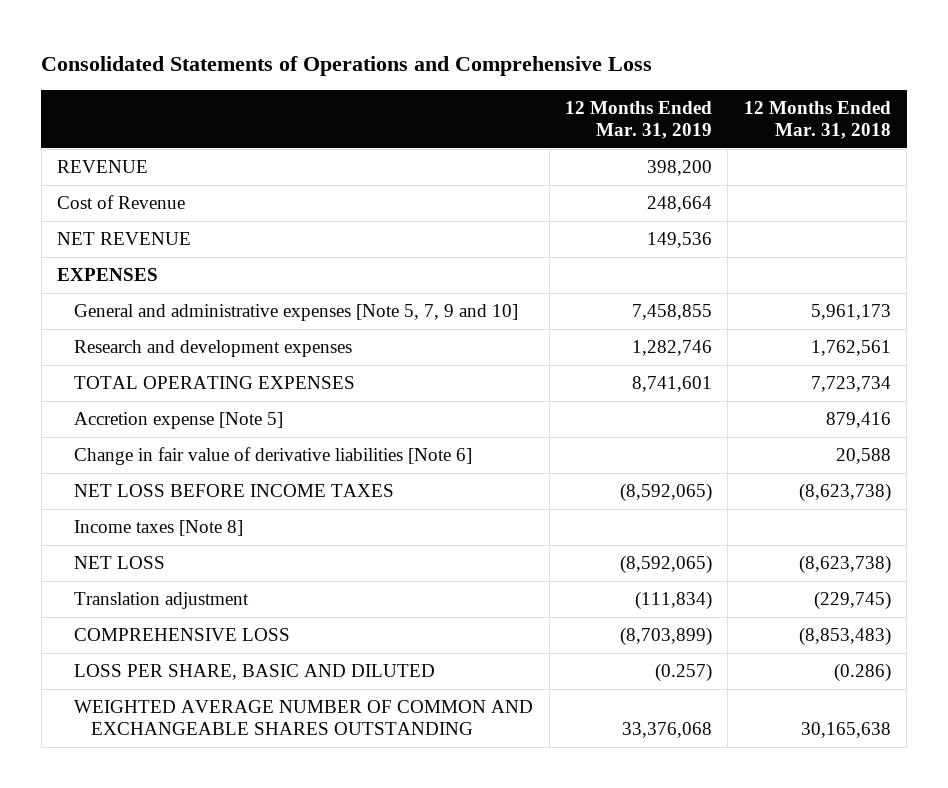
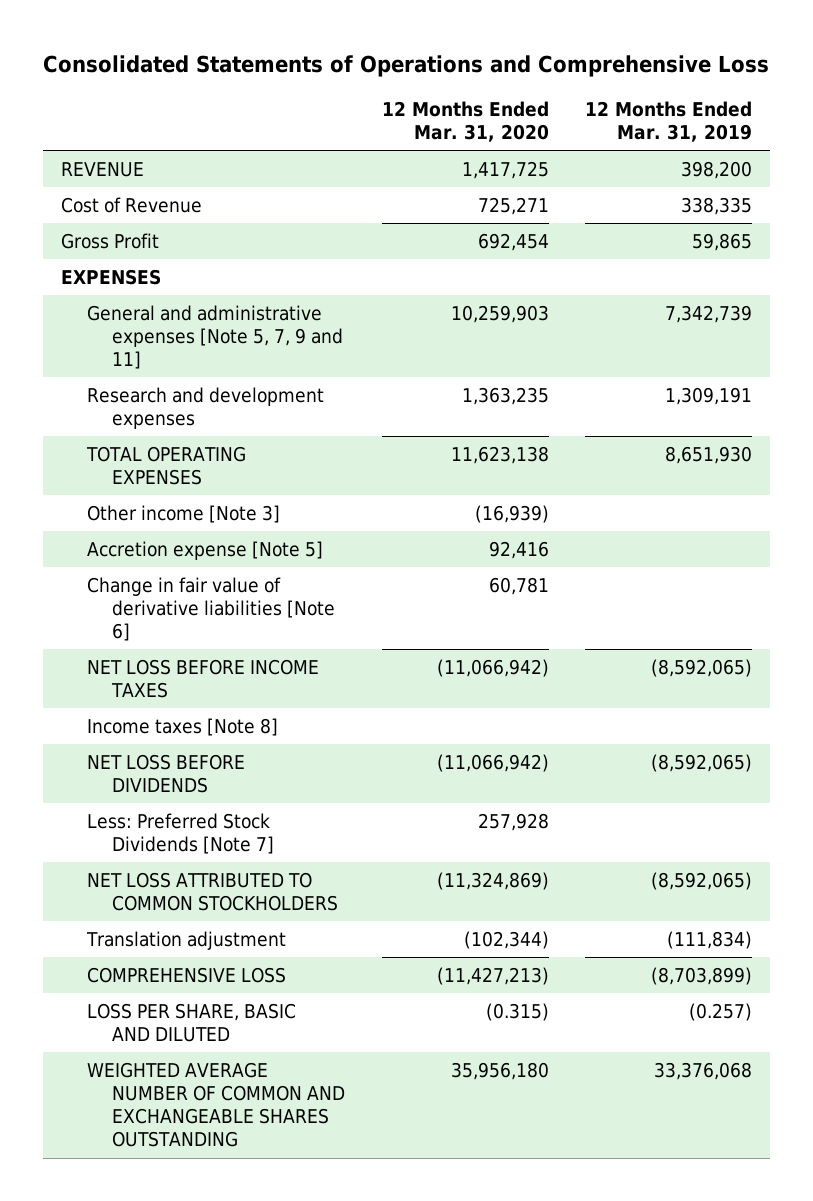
- | 12 Months Ended Mar. 31, 2019 | 12 Months Ended Mar. 31, 2018
+ | 12 Months Ended Mar. 31, 2020 | 12 Months Ended Mar. 31, 2019
- Cost of Revenue | 248,664 |
- NET REVENUE | 149,536 |
+ Cost of Revenue | 725,271 | 338,335
+ Gross Profit | 692,454 | 59,865
- General and administrative expenses [Note 5, 7, 9 and 10] | 7,458,855 | 5,961,173
- Research and development expenses | 1,282,746 | 1,762,561
- TOTAL OPERATING EXPENSES | 8,741,601 | 7,723,734
+ General and administrative expenses [Note 5, 7, 9 and 11] | 10,259,903 | 7,342,739
+ Research and development expenses | 1,363,235 | 1,309,191
+ TOTAL OPERATING EXPENSES | 11,623,138 | 8,651,930
+ Other income [Note 3] | (16,939) |
- NET LOSS | (8,592,065) | (8,623,738)
+ NET LOSS BEFORE DIVIDENDS | (11,066,942) | (8,592,065)
+ Less: Preferred Stock Dividends [Note 7] | 257,928 |
+ NET LOSS ATTRIBUTED TO COMMON STOCKHOLDERS | (11,324,869) | (8,592,065)

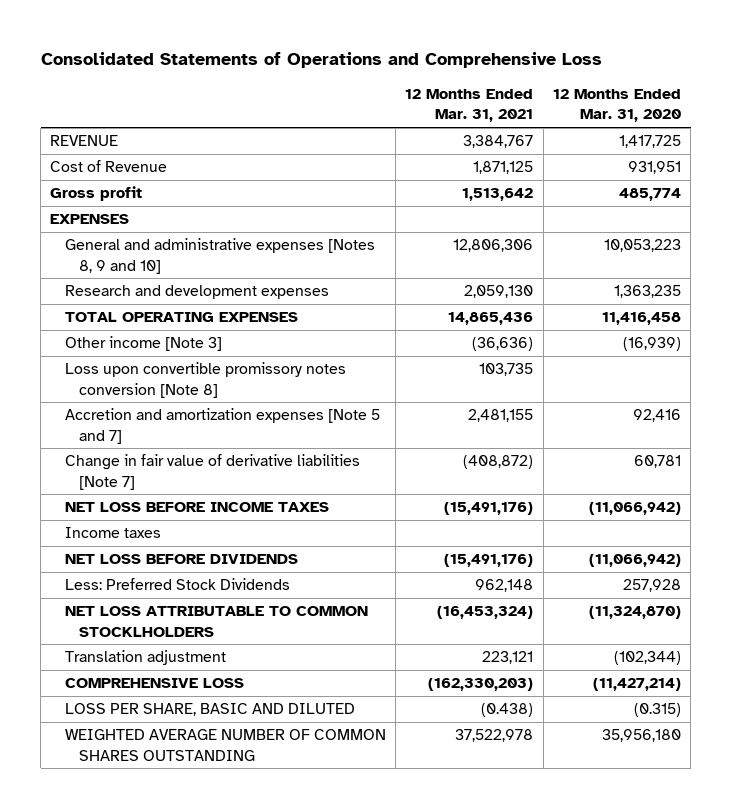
- | 12 Months Ended Mar. 31, 2020 | 12 Months Ended Mar. 31, 2019
+ | 12 Months Ended Mar. 31, 2021 | 12 Months Ended Mar. 31, 2020
- Cost of Revenue | 725,271 | 338,335
- Gross Profit | 692,454 | 59,865
+ Cost of Revenue | 1,871,125 | 931,951
+ Gross profit | 1,513,642 | 485,774
- General and administrative expenses [Note 5, 7, 9 and 11] | 10,259,903 | 7,342,739
+ General and administrative expenses [Notes 8, 9 and 10] | 12,806,306 | 10,053,223
- TOTAL OPERATING EXPENSES | 11,623,138 | 8,651,930
+ TOTAL OPERATING EXPENSES | 14,865,436 | 11,416,458
- Accretion expense [Note 5] | 92,416 |
- Change in fair value of derivative liabilities [Note 6] | 60,781 |
+ Loss upon convertible promissory notes conversion [Note 8] | 103,735 |
+ Accretion and amortization expenses [Note 5 and 7] | 2,481,155 | 92,416
+ Change in fair value of derivative liabilities [Note 7] | (408,872) | 60,781
- Income taxes [Note 8]
+ Income taxes
- Less: Preferred Stock Dividends [Note 7] | 257,928 |
- NET LOSS ATTRIBUTED TO COMMON STOCKHOLDERS | (11,324,869) | (8,592,065)
+ Less: Preferred Stock Dividends | 962,148 | 257,928
+ NET LOSS ATTRIBUTABLE TO COMMON STOCKLHOLDERS | (16,453,324) | (11,324,870)
- COMPREHENSIVE LOSS | (11,427,213) | (8,703,899)
+ COMPREHENSIVE LOSS | (162,330,203) | (11,427,214)
- WEIGHTED AVERAGE NUMBER OF COMMON AND EXCHANGEABLE SHARES OUTSTANDING | 35,956,180 | 33,376,068
+ WEIGHTED AVERAGE NUMBER OF COMMON SHARES OUTSTANDING | 37,522,978 | 35,956,180

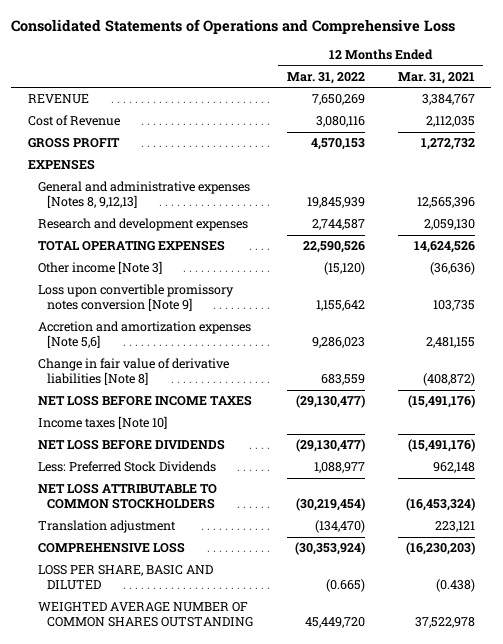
- | 12 Months Ended Mar. 31, 2021 | 12 Months Ended Mar. 31, 2020
+ | 12 Months Ended Mar. 31, 2022 | 12 Months Ended Mar. 31, 2021
- Cost of Revenue | 1,871,125 | 931,951
- Gross profit | 1,513,642 | 485,774
+ Cost of Revenue | 3,080,116 | 2,112,035
+ GROSS PROFIT | 4,570,153 | 1,272,732
- General and administrative expenses [Notes 8, 9 and 10] | 12,806,306 | 10,053,223
+ General and administrative expenses [Notes 8, 9,12,13] | 19,845,939 | 12,565,396
- TOTAL OPERATING EXPENSES | 14,865,436 | 11,416,458
+ TOTAL OPERATING EXPENSES | 22,590,526 | 14,624,526
- Loss upon convertible promissory notes conversion [Note 8] | 103,735 |
- Accretion and amortization expenses [Note 5 and 7] | 2,481,155 | 92,416
- Change in fair value of derivative liabilities [Note 7] | (408,872) | 60,781
+ Loss upon convertible promissory notes conversion [Note 9] | 1,155,642 | 103,735
+ Accretion and amortization expenses [Note 5,6] | 9,286,023 | 2,481,155
+ Change in fair value of derivative liabilities [Note 8] | 683,559 | (408,872)
- Income taxes
+ Income taxes [Note 10]
- NET LOSS ATTRIBUTABLE TO COMMON STOCKLHOLDERS | (16,453,324) | (11,324,870)
+ NET LOSS ATTRIBUTABLE TO COMMON STOCKHOLDERS | (30,219,454) | (16,453,324)
- COMPREHENSIVE LOSS | (162,330,203) | (11,427,214)
+ COMPREHENSIVE LOSS | (30,353,924) | (16,230,203)

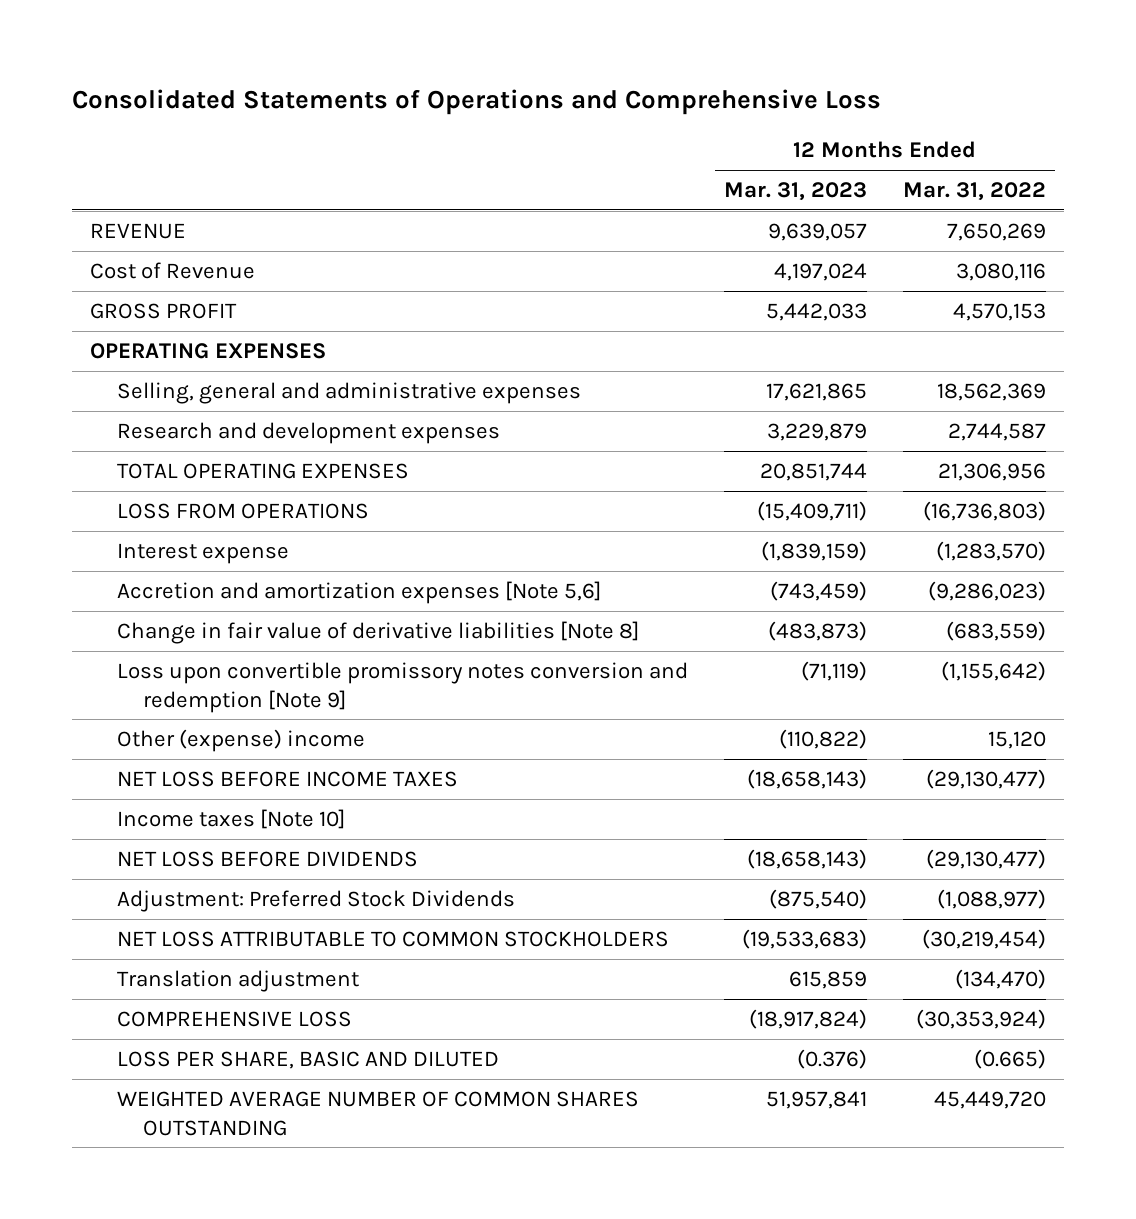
- | 12 Months Ended Mar. 31, 2022 | 12 Months Ended Mar. 31, 2021
+ | 12 Months Ended Mar. 31, 2023 | 12 Months Ended Mar. 31, 2022
- EXPENSES
- General and administrative expenses [Notes 8, 9,12,13] | 19,845,939 | 12,565,396
+ OPERATING EXPENSES
+ Selling, general and administrative expenses | 17,621,865 | 18,562,369
- TOTAL OPERATING EXPENSES | 22,590,526 | 14,624,526
- Other income [Note 3] | (15,120) | (36,636)
- Loss upon convertible promissory notes conversion [Note 9] | 1,155,642 | 103,735
- Accretion and amortization expenses [Note 5,6] | 9,286,023 | 2,481,155
- Change in fair value of derivative liabilities [Note 8] | 683,559 | (408,872)
+ TOTAL OPERATING EXPENSES | 20,851,744 | 21,306,956
+ LOSS FROM OPERATIONS | (15,409,711) | (16,736,803)
+ Interest expense | (1,839,159) | (1,283,570)
+ Accretion and amortization expenses [Note 5,6] | (743,459) | (9,286,023)
+ Change in fair value of derivative liabilities [Note 8] | (483,873) | (683,559)
+ Loss upon convertible promissory notes conversion and redemption [Note 9] | (71,119) | (1,155,642)
+ Other (expense) income | (110,822) | 15,120
- Less: Preferred Stock Dividends | 1,088,977 | 962,148
+ Adjustment: Preferred Stock Dividends | (875,540) | (1,088,977)

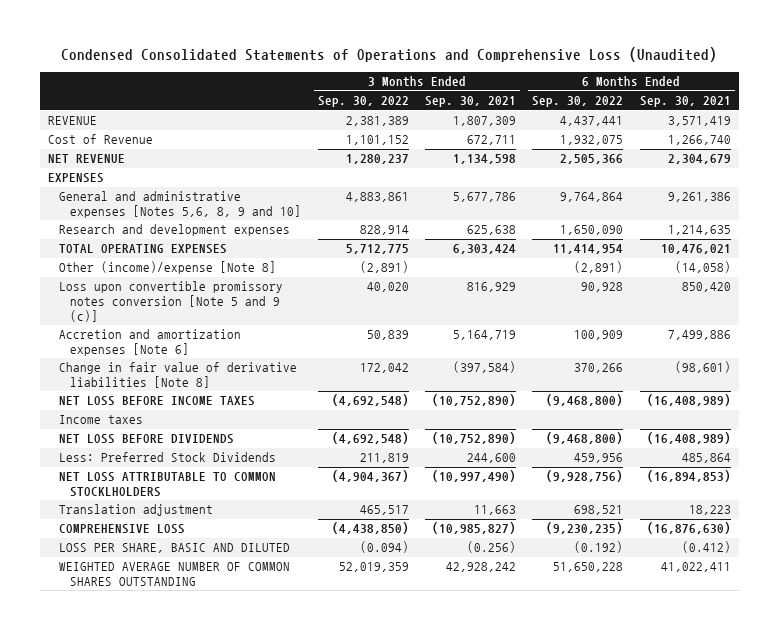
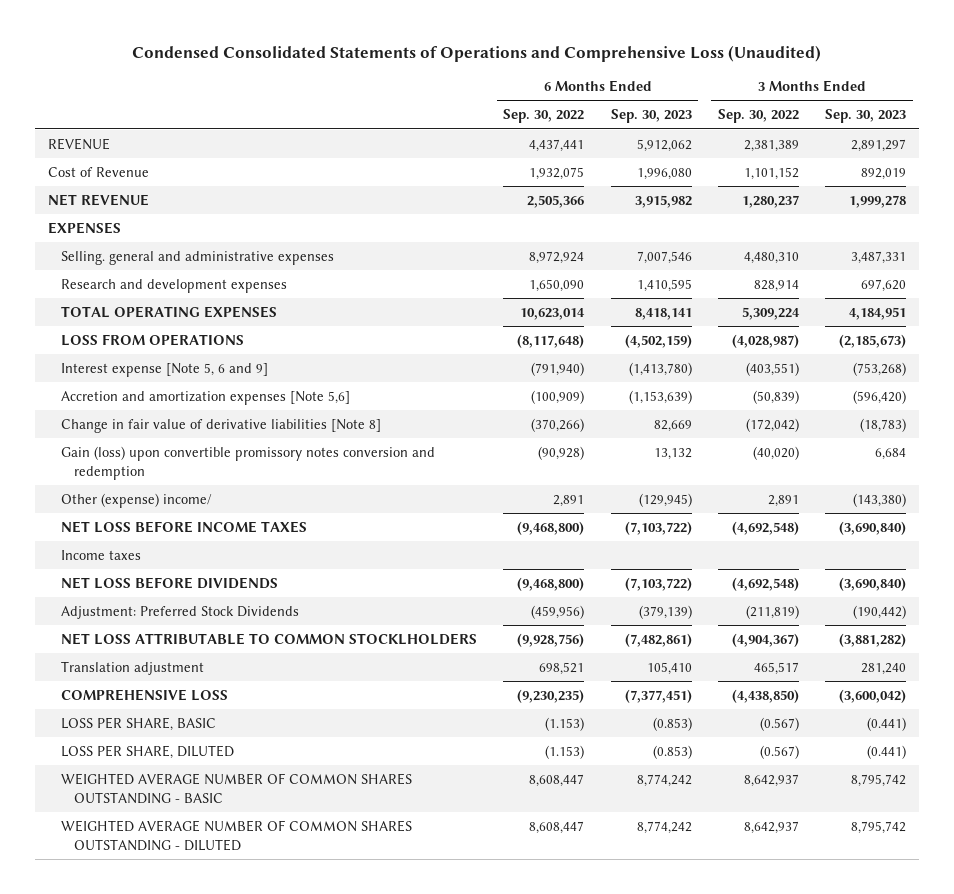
- | 3 Months Ended Sep. 30, 2022 | 3 Months Ended Sep. 30, 2021 | 6 Months Ended Sep. 30, 2022 | 6 Months Ended Sep. 30, 2021
+ | 6 Months Ended Sep. 30, 2022 | 6 Months Ended Sep. 30, 2023 | 3 Months Ended Sep. 30, 2022 | 3 Months Ended Sep. 30, 2023
- General and administrative expenses [Notes 5,6, 8, 9 and 10] | 4,883,861 | 5,677,786 | 9,764,864 | 9,261,386
+ Selling. general and administrative expenses | 8,972,924 | 7,007,546 | 4,480,310 | 3,487,331
- TOTAL OPERATING EXPENSES | 5,712,775 | 6,303,424 | 11,414,954 | 10,476,021
- Other (income)/expense [Note 8] | (2,891) | | (2,891) | (14,058)
- Loss upon convertible promissory notes conversion [Note 5 and 9 (c)] | 40,020 | 816,929 | 90,928 | 850,420
- Accretion and amortization expenses [Note 6] | 50,839 | 5,164,719 | 100,909 | 7,499,886
- Change in fair value of derivative liabilities [Note 8] | 172,042 | (397,584) | 370,266 | (98,601)
+ TOTAL OPERATING EXPENSES | 10,623,014 | 8,418,141 | 5,309,224 | 4,184,951
+ LOSS FROM OPERATIONS | (8,117,648) | (4,502,159) | (4,028,987) | (2,185,673)
+ Interest expense [Note 5, 6 and 9] | (791,940) | (1,413,780) | (403,551) | (753,268)
+ Accretion and amortization expenses [Note 5,6] | (100,909) | (1,153,639) | (50,839) | (596,420)
+ Change in fair value of derivative liabilities [Note 8] | (370,266) | 82,669 | (172,042) | (18,783)
+ Gain (loss) upon convertible promissory notes conversion and redemption | (90,928) | 13,132 | (40,020) | 6,684
+ Other (expense) income/ | 2,891 | (129,945) | 2,891 | (143,380)
- Less: Preferred Stock Dividends | 211,819 | 244,600 | 459,956 | 485,864
+ Adjustment: Preferred Stock Dividends | (459,956) | (379,139) | (211,819) | (190,442)
- LOSS PER SHARE, BASIC AND DILUTED | (0.094) | (0.256) | (0.192) | (0.412)
- WEIGHTED AVERAGE NUMBER OF COMMON SHARES OUTSTANDING | 52,019,359 | 42,928,242 | 51,650,228 | 41,022,411
+ LOSS PER SHARE, BASIC | (1.153) | (0.853) | (0.567) | (0.441)
+ LOSS PER SHARE, DILUTED | (1.153) | (0.853) | (0.567) | (0.441)
+ WEIGHTED AVERAGE NUMBER OF COMMON SHARES OUTSTANDING - BASIC | 8,608,447 | 8,774,242 | 8,642,937 | 8,795,742
+ WEIGHTED AVERAGE NUMBER OF COMMON SHARES OUTSTANDING - DILUTED | 8,608,447 | 8,774,242 | 8,642,937 | 8,795,742

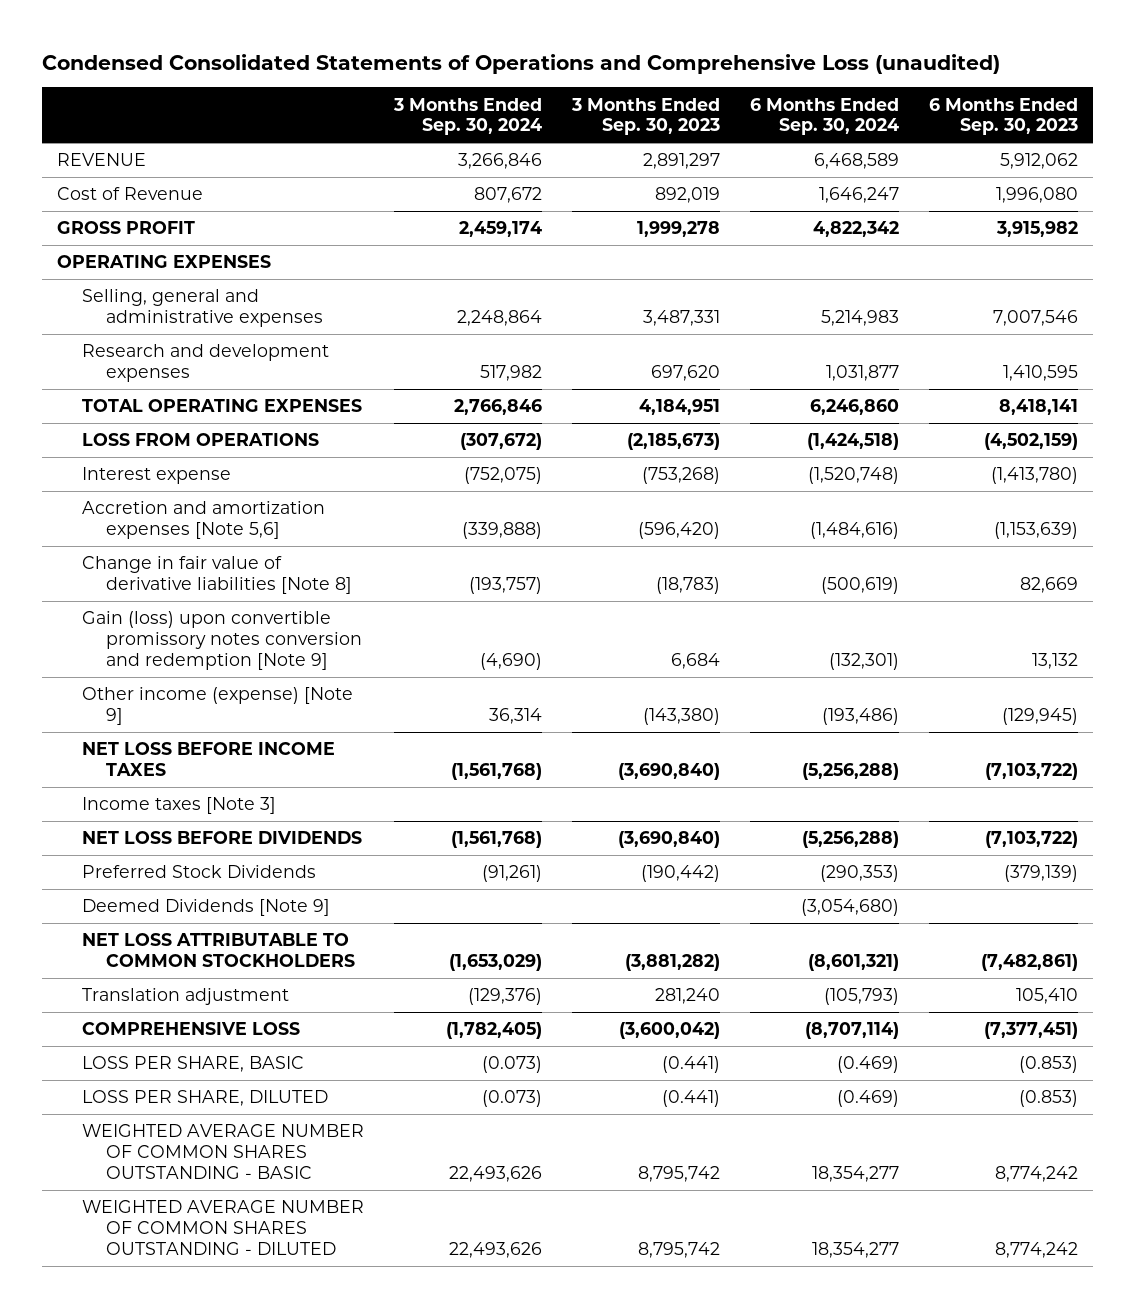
- Condensed Consolidated Statements of Operations and Comprehensive Loss (Unaudited)
+ Condensed Consolidated Statements of Operations and Comprehensive Loss (unaudited)
- | 6 Months Ended Sep. 30, 2022 | 6 Months Ended Sep. 30, 2023 | 3 Months Ended Sep. 30, 2022 | 3 Months Ended Sep. 30, 2023
+ | 3 Months Ended Sep. 30, 2024 | 3 Months Ended Sep. 30, 2023 | 6 Months Ended Sep. 30, 2024 | 6 Months Ended Sep. 30, 2023
- NET REVENUE | 2,505,366 | 3,915,982 | 1,280,237 | 1,999,278
- EXPENSES
- Selling. general and administrative expenses | 8,972,924 | 7,007,546 | 4,480,310 | 3,487,331
+ GROSS PROFIT | 2,459,174 | 1,999,278 | 4,822,342 | 3,915,982
+ OPERATING EXPENSES
+ Selling, general and administrative expenses | 2,248,864 | 3,487,331 | 5,214,983 | 7,007,546
- Interest expense [Note 5, 6 and 9] | (791,940) | (1,413,780) | (403,551) | (753,268)
+ Interest expense | (752,075) | (753,268) | (1,520,748) | (1,413,780)
- Gain (loss) upon convertible promissory notes conversion and redemption | (90,928) | 13,132 | (40,020) | 6,684
- Other (expense) income/ | 2,891 | (129,945) | 2,891 | (143,380)
+ Gain (loss) upon convertible promissory notes conversion and redemption [Note 9] | (4,690) | 6,684 | (132,301) | 13,132
+ Other income (expense) [Note 9] | 36,314 | (143,380) | (193,486) | (129,945)
- Income taxes
+ Income taxes [Note 3]
- Adjustment: Preferred Stock Dividends | (459,956) | (379,139) | (211,819) | (190,442)
- NET LOSS ATTRIBUTABLE TO COMMON STOCKLHOLDERS | (9,928,756) | (7,482,861) | (4,904,367) | (3,881,282)
+ Preferred Stock Dividends | (91,261) | (190,442) | (290,353) | (379,139)
+ Deemed Dividends [Note 9] | | | (3,054,680) |
+ NET LOSS ATTRIBUTABLE TO COMMON STOCKHOLDERS | (1,653,029) | (3,881,282) | (8,601,321) | (7,482,861)

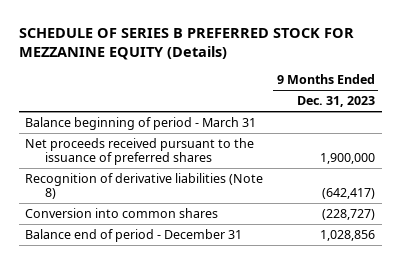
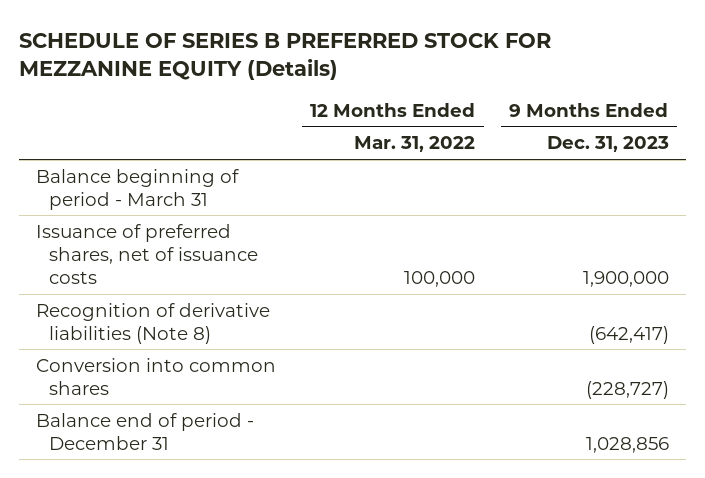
- | 9 Months Ended Dec. 31, 2023
+ | 12 Months Ended Mar. 31, 2022 | 9 Months Ended Dec. 31, 2023
- Net proceeds received pursuant to the issuance of preferred shares | 1,900,000
+ Issuance of preferred shares, net of issuance costs | 100,000 | 1,900,000

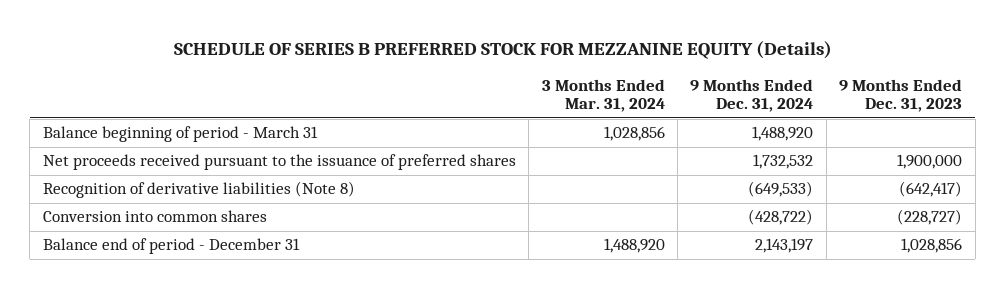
- | 12 Months Ended Mar. 31, 2022 | 9 Months Ended Dec. 31, 2023
+ | 3 Months Ended Mar. 31, 2024 | 9 Months Ended Dec. 31, 2024 | 9 Months Ended Dec. 31, 2023
- Issuance of preferred shares, net of issuance costs | 100,000 | 1,900,000
+ Net proceeds received pursuant to the issuance of preferred shares | | 1,732,532 | 1,900,000

